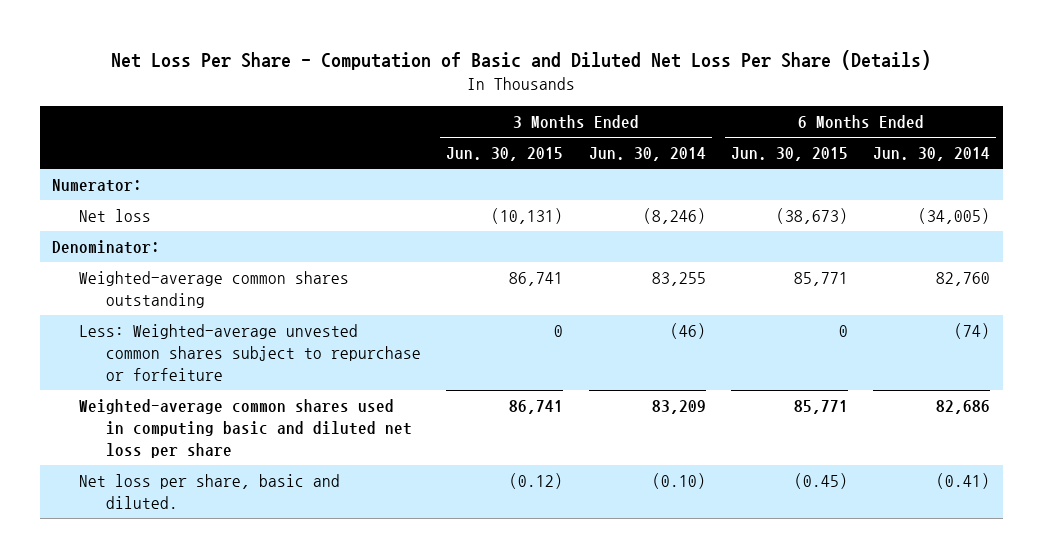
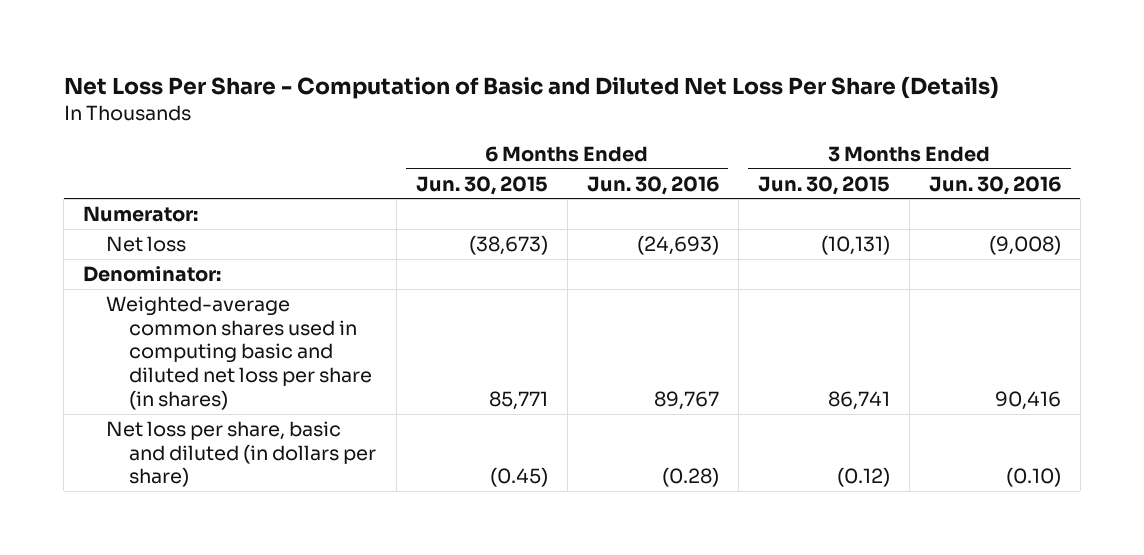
- | 3 Months Ended Jun. 30, 2015 | 3 Months Ended Jun. 30, 2014 | 6 Months Ended Jun. 30, 2015 | 6 Months Ended Jun. 30, 2014
+ | 6 Months Ended Jun. 30, 2015 | 6 Months Ended Jun. 30, 2016 | 3 Months Ended Jun. 30, 2015 | 3 Months Ended Jun. 30, 2016
- Weighted-average common shares outstanding | 86,741 | 83,255 | 85,771 | 82,760
- Less: Weighted-average unvested common shares subject to repurchase or forfeiture | 0 | (46) | 0 | (74)
- Weighted-average common shares used in computing basic and diluted net loss per share | 86,741 | 83,209 | 85,771 | 82,686
- Net loss per share, basic and diluted. | (0.12) | (0.10) | (0.45) | (0.41)
+ Weighted-average common shares used in computing basic and diluted net loss per share (in shares) | 85,771 | 89,767 | 86,741 | 90,416
+ Net loss per share, basic and diluted (in dollars per share) | (0.45) | (0.28) | (0.12) | (0.10)

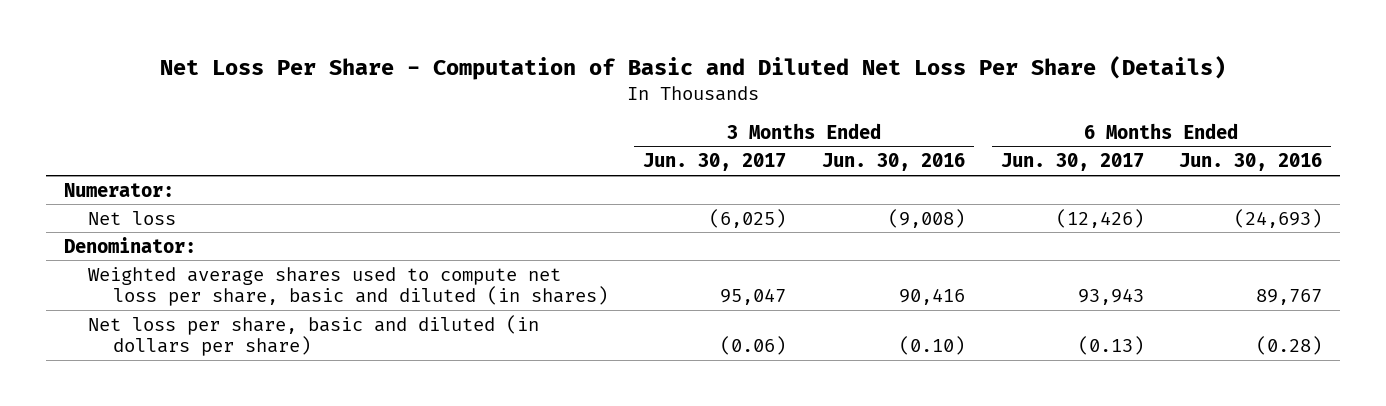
- | 6 Months Ended Jun. 30, 2015 | 6 Months Ended Jun. 30, 2016 | 3 Months Ended Jun. 30, 2015 | 3 Months Ended Jun. 30, 2016
+ | 3 Months Ended Jun. 30, 2017 | 3 Months Ended Jun. 30, 2016 | 6 Months Ended Jun. 30, 2017 | 6 Months Ended Jun. 30, 2016
- Weighted-average common shares used in computing basic and diluted net loss per share (in shares) | 85,771 | 89,767 | 86,741 | 90,416
+ Weighted average shares used to compute net loss per share, basic and diluted (in shares) | 95,047 | 90,416 | 93,943 | 89,767

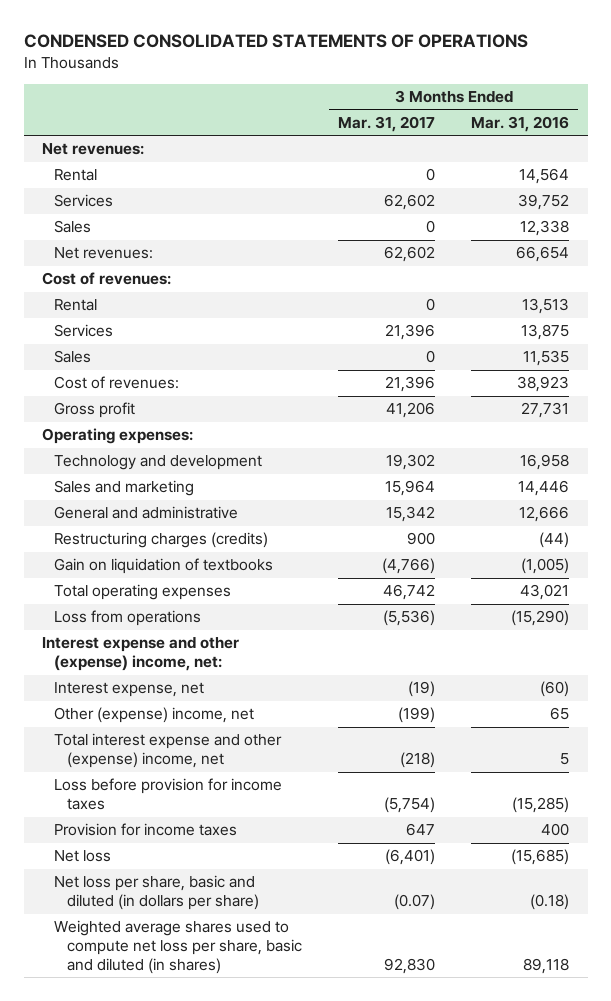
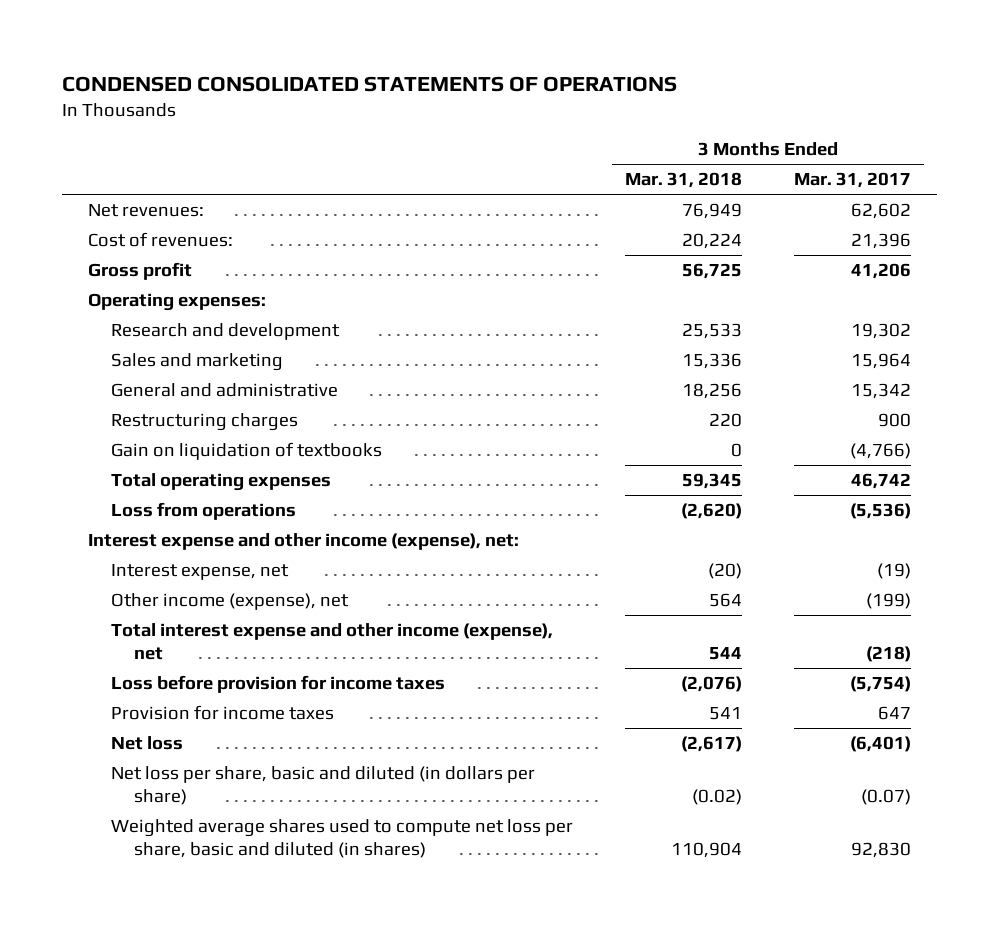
- | 3 Months Ended Mar. 31, 2017 | 3 Months Ended Mar. 31, 2016
+ | 3 Months Ended Mar. 31, 2018 | 3 Months Ended Mar. 31, 2017
- Net revenues:
- Rental | 0 | 14,564
- Services | 62,602 | 39,752
- Sales | 0 | 12,338
- Cost of revenues:
- Rental | 0 | 13,513
- Services | 21,396 | 13,875
- Sales | 0 | 11,535
- Technology and development | 19,302 | 16,958
+ Research and development | 25,533 | 19,302
- Restructuring charges (credits) | 900 | (44)
+ Restructuring charges | 220 | 900
- Interest expense and other (expense) income, net:
+ Interest expense and other income (expense), net:
- Other (expense) income, net | (199) | 65
- Total interest expense and other (expense) income, net | (218) | 5
+ Other income (expense), net | 564 | (199)
+ Total interest expense and other income (expense), net | 544 | (218)

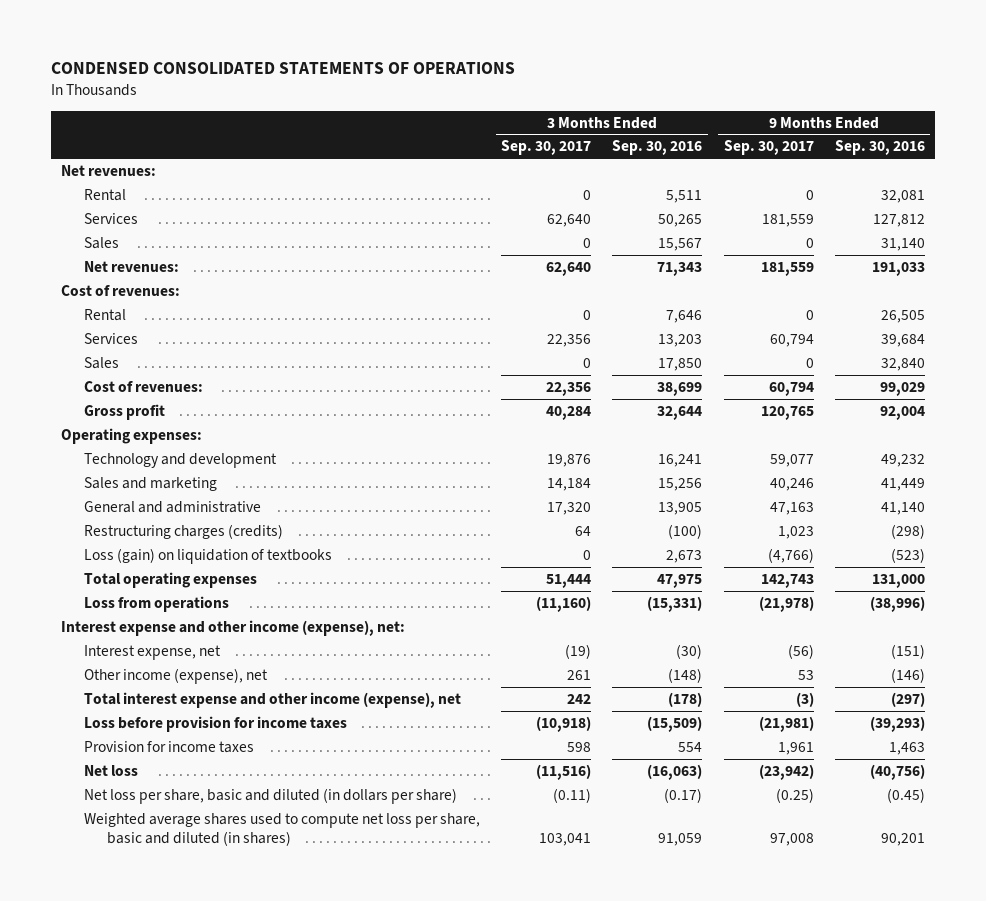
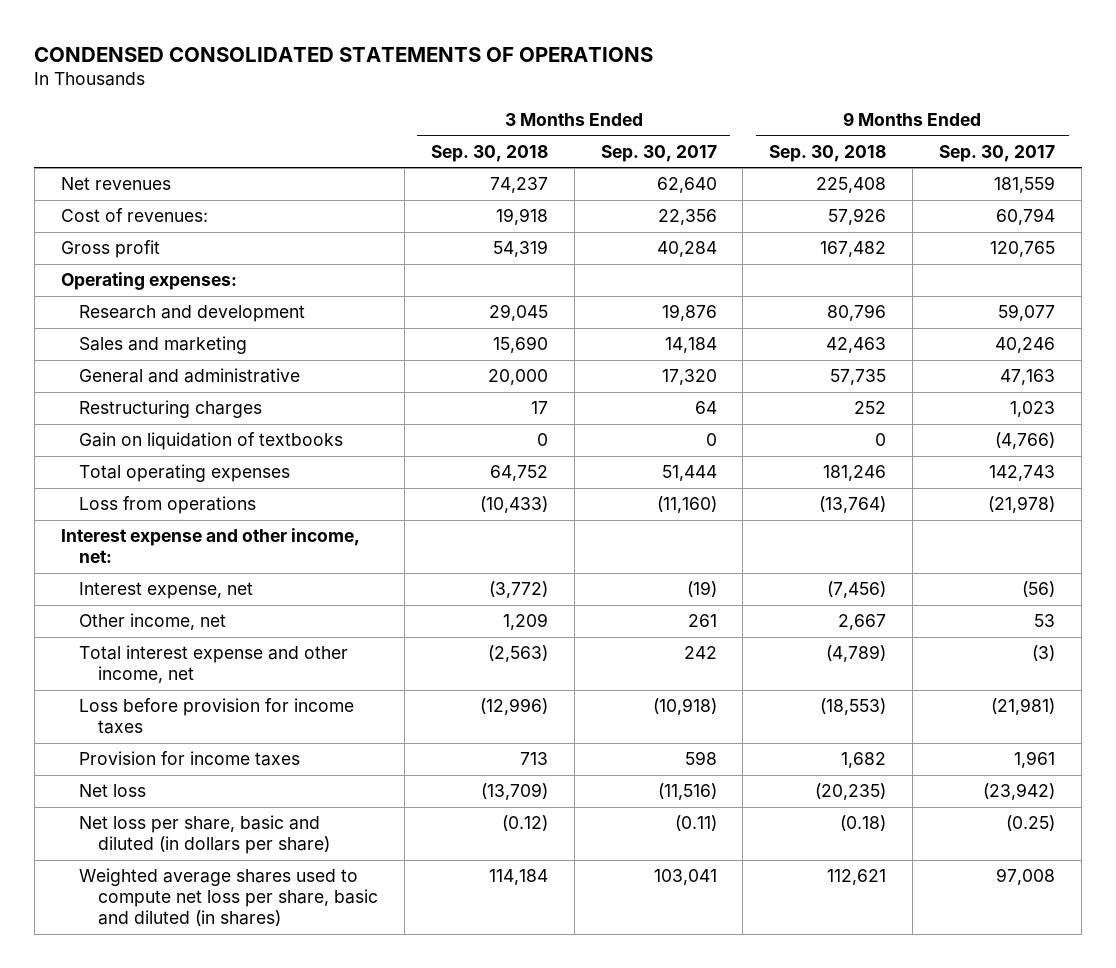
- | 3 Months Ended Sep. 30, 2017 | 3 Months Ended Sep. 30, 2016 | 9 Months Ended Sep. 30, 2017 | 9 Months Ended Sep. 30, 2016
+ | 3 Months Ended Sep. 30, 2018 | 3 Months Ended Sep. 30, 2017 | 9 Months Ended Sep. 30, 2018 | 9 Months Ended Sep. 30, 2017
- Net revenues:
- Rental | 0 | 5,511 | 0 | 32,081
- Services | 62,640 | 50,265 | 181,559 | 127,812
- Sales | 0 | 15,567 | 0 | 31,140
- Net revenues: | 62,640 | 71,343 | 181,559 | 191,033
- Cost of revenues:
- Rental | 0 | 7,646 | 0 | 26,505
- Services | 22,356 | 13,203 | 60,794 | 39,684
- Sales | 0 | 17,850 | 0 | 32,840
+ Net revenues | 74,237 | 62,640 | 225,408 | 181,559
- Technology and development | 19,876 | 16,241 | 59,077 | 49,232
+ Research and development | 29,045 | 19,876 | 80,796 | 59,077
- Restructuring charges (credits) | 64 | (100) | 1,023 | (298)
- Loss (gain) on liquidation of textbooks | 0 | 2,673 | (4,766) | (523)
+ Restructuring charges | 17 | 64 | 252 | 1,023
+ Gain on liquidation of textbooks | 0 | 0 | 0 | (4,766)
- Interest expense and other income (expense), net:
+ Interest expense and other income, net:
- Other income (expense), net | 261 | (148) | 53 | (146)
- Total interest expense and other income (expense), net | 242 | (178) | (3) | (297)
+ Other income, net | 1,209 | 261 | 2,667 | 53
+ Total interest expense and other income, net | (2,563) | 242 | (4,789) | (3)

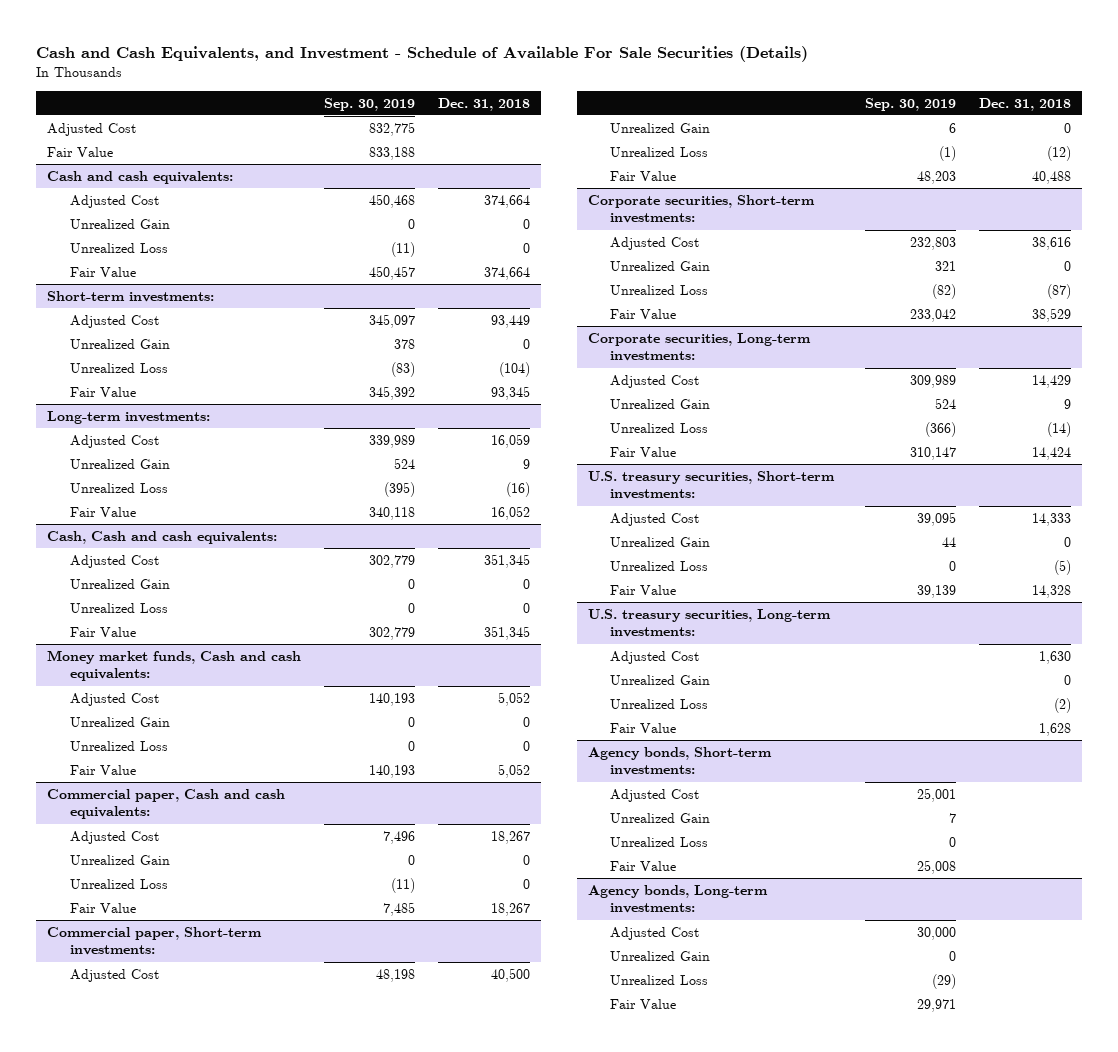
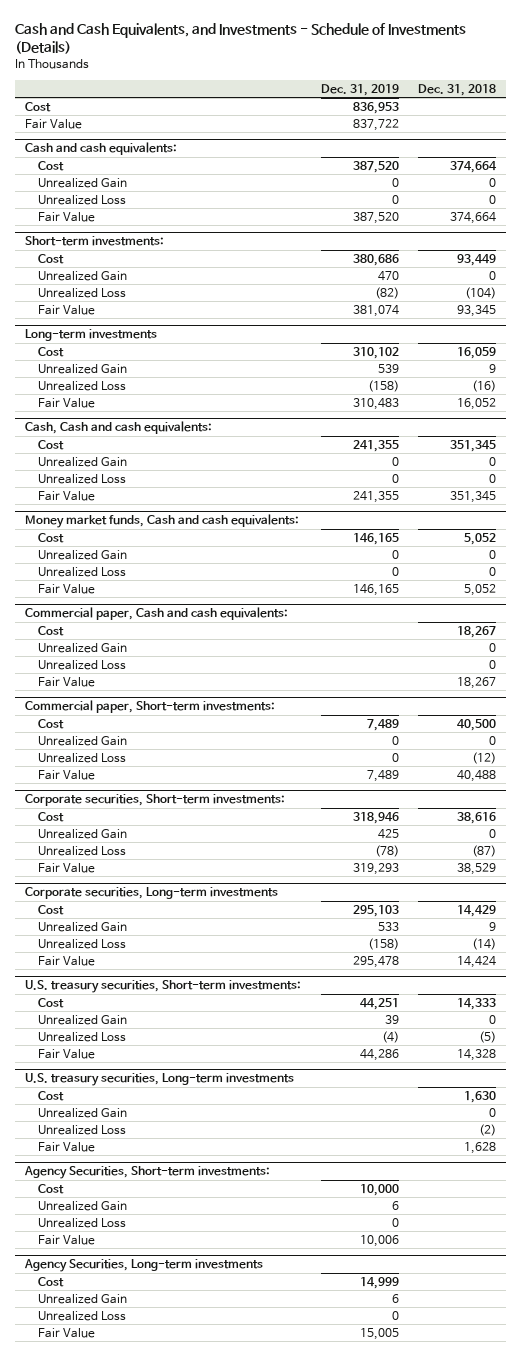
- Cash and Cash Equivalents, and Investment - Schedule of Available For Sale Securities (Details)
+ Cash and Cash Equivalents, and Investments - Schedule of Investments (Details)
- | Sep. 30, 2019 | Dec. 31, 2018
+ | Dec. 31, 2019 | Dec. 31, 2018
- Adjusted Cost | 832,775 |
+ Cost | 836,953 |
@ Cash and cash equivalents:
- Adjusted Cost | 450,468 | 374,664
+ Cost | 387,520 | 374,664
@ Short-term investments:
- Adjusted Cost | 345,097 | 93,449
+ Cost | 380,686 | 93,449
- Long-term investments:
- Adjusted Cost | 339,989 | 16,059
+ Long-term investments
+ Cost | 310,102 | 16,059
@ Cash, Cash and cash equivalents:
- Adjusted Cost | 302,779 | 351,345
+ Cost | 241,355 | 351,345
@ Money market funds, Cash and cash equivalents:
- Adjusted Cost | 140,193 | 5,052
+ Cost | 146,165 | 5,052
@ Commercial paper, Cash and cash equivalents:
- Adjusted Cost | 7,496 | 18,267
+ Cost | | 18,267
@ Commercial paper, Short-term investments:
- Adjusted Cost | 48,198 | 40,500
+ Cost | 7,489 | 40,500
@ Corporate securities, Short-term investments:
- Adjusted Cost | 232,803 | 38,616
+ Cost | 318,946 | 38,616
- Corporate securities, Long-term investments:
- Adjusted Cost | 309,989 | 14,429
+ Corporate securities, Long-term investments
+ Cost | 295,103 | 14,429
@ U.S. treasury securities, Short-term investments:
- Adjusted Cost | 39,095 | 14,333
+ Cost | 44,251 | 14,333
- U.S. treasury securities, Long-term investments:
- Adjusted Cost | | 1,630
+ U.S. treasury securities, Long-term investments
+ Cost | | 1,630
- Agency bonds, Short-term investments:
- Adjusted Cost | 25,001 |
+ Agency Securities, Short-term investments:
+ Cost | 10,000 |
- Agency bonds, Long-term investments:
- Adjusted Cost | 30,000 |
+ Agency Securities, Long-term investments
+ Cost | 14,999 |

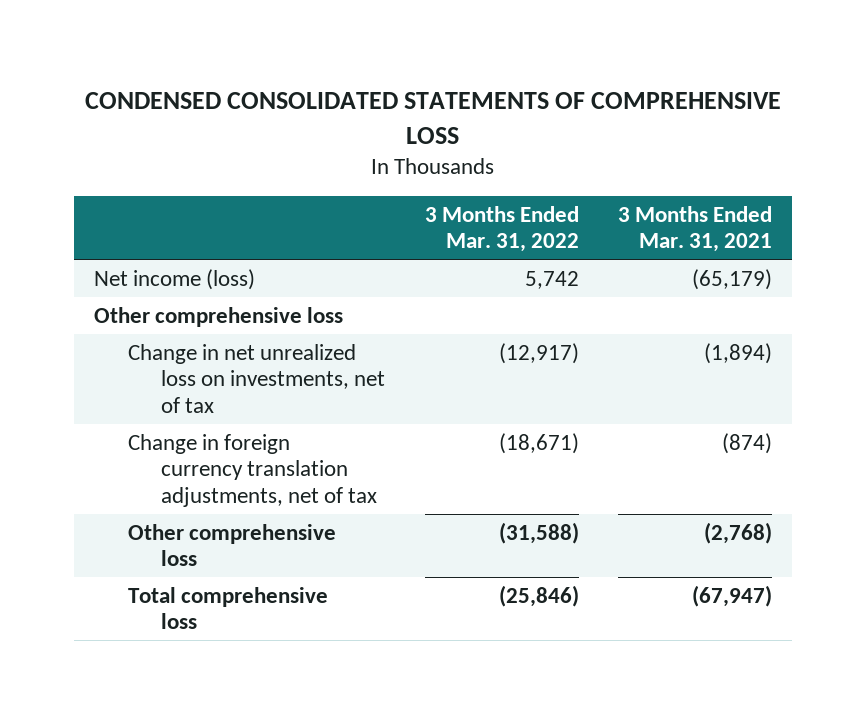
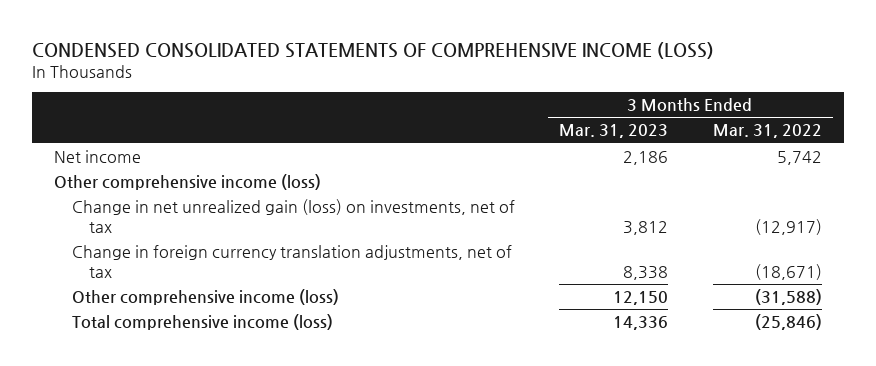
- CONDENSED CONSOLIDATED STATEMENTS OF COMPREHENSIVE LOSS
+ CONDENSED CONSOLIDATED STATEMENTS OF COMPREHENSIVE INCOME (LOSS)
- | 3 Months Ended Mar. 31, 2022 | 3 Months Ended Mar. 31, 2021
+ | 3 Months Ended Mar. 31, 2023 | 3 Months Ended Mar. 31, 2022
- Net income (loss) | 5,742 | (65,179)
- Other comprehensive loss
- Change in net unrealized loss on investments, net of tax | (12,917) | (1,894)
+ Net income | 2,186 | 5,742
+ Other comprehensive income (loss)
+ Change in net unrealized gain (loss) on investments, net of tax | 3,812 | (12,917)
- Other comprehensive loss | (31,588) | (2,768)
- Total comprehensive loss | (25,846) | (67,947)
+ Other comprehensive income (loss) | 12,150 | (31,588)
+ Total comprehensive income (loss) | 14,336 | (25,846)

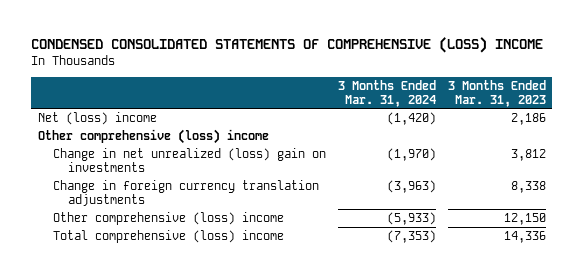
- CONDENSED CONSOLIDATED STATEMENTS OF COMPREHENSIVE INCOME (LOSS)
+ CONDENSED CONSOLIDATED STATEMENTS OF COMPREHENSIVE (LOSS) INCOME
- | 3 Months Ended Mar. 31, 2023 | 3 Months Ended Mar. 31, 2022
+ | 3 Months Ended Mar. 31, 2024 | 3 Months Ended Mar. 31, 2023
- Net income | 2,186 | 5,742
- Other comprehensive income (loss)
- Change in net unrealized gain (loss) on investments, net of tax | 3,812 | (12,917)
- Change in foreign currency translation adjustments, net of tax | 8,338 | (18,671)
- Other comprehensive income (loss) | 12,150 | (31,588)
- Total comprehensive income (loss) | 14,336 | (25,846)
+ Net (loss) income | (1,420) | 2,186
+ Other comprehensive (loss) income
+ Change in net unrealized (loss) gain on investments | (1,970) | 3,812
+ Change in foreign currency translation adjustments | (3,963) | 8,338
+ Other comprehensive (loss) income | (5,933) | 12,150
+ Total comprehensive (loss) income | (7,353) | 14,336

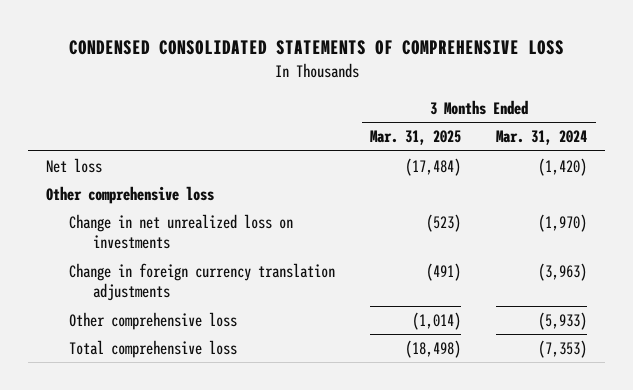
- CONDENSED CONSOLIDATED STATEMENTS OF COMPREHENSIVE (LOSS) INCOME
+ CONDENSED CONSOLIDATED STATEMENTS OF COMPREHENSIVE LOSS
- | 3 Months Ended Mar. 31, 2024 | 3 Months Ended Mar. 31, 2023
+ | 3 Months Ended Mar. 31, 2025 | 3 Months Ended Mar. 31, 2024
- Net (loss) income | (1,420) | 2,186
- Other comprehensive (loss) income
- Change in net unrealized (loss) gain on investments | (1,970) | 3,812
+ Net loss | (17,484) | (1,420)
+ Other comprehensive loss
+ Change in net unrealized loss on investments | (523) | (1,970)
- Other comprehensive (loss) income | (5,933) | 12,150
- Total comprehensive (loss) income | (7,353) | 14,336
+ Other comprehensive loss | (1,014) | (5,933)
+ Total comprehensive loss | (18,498) | (7,353)

